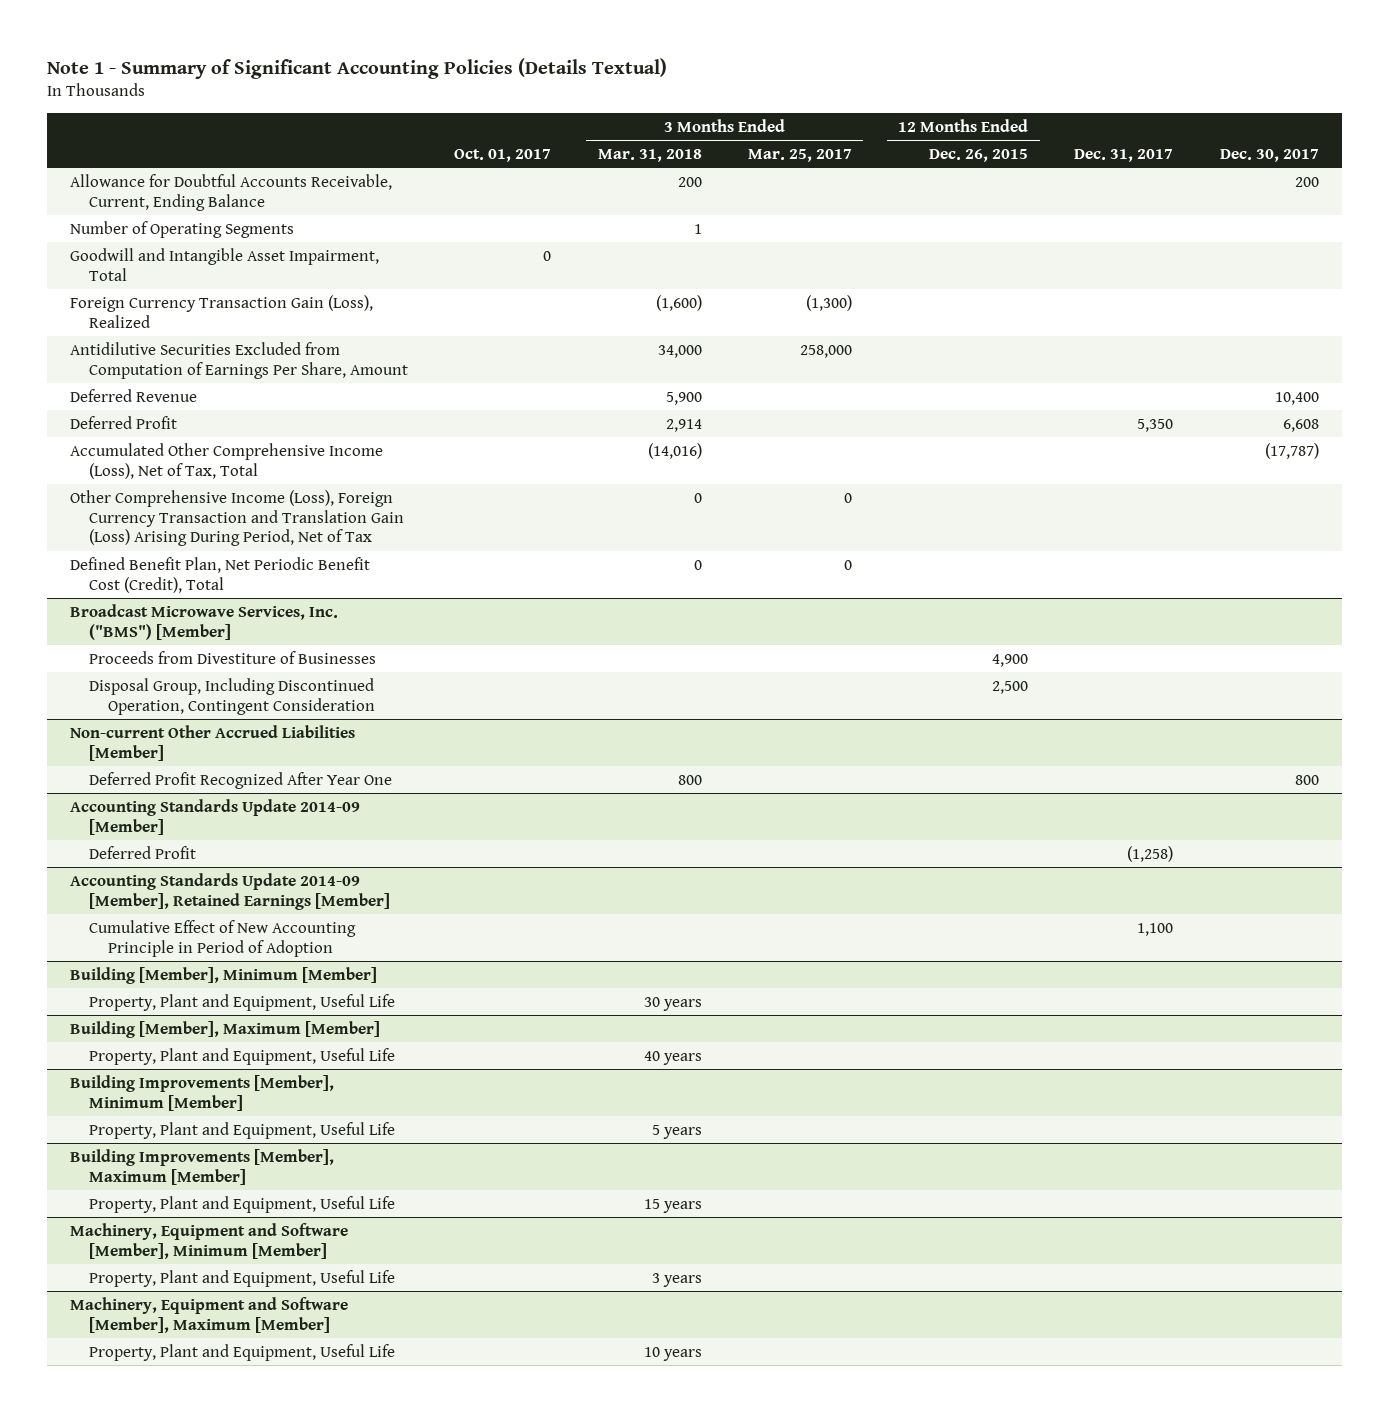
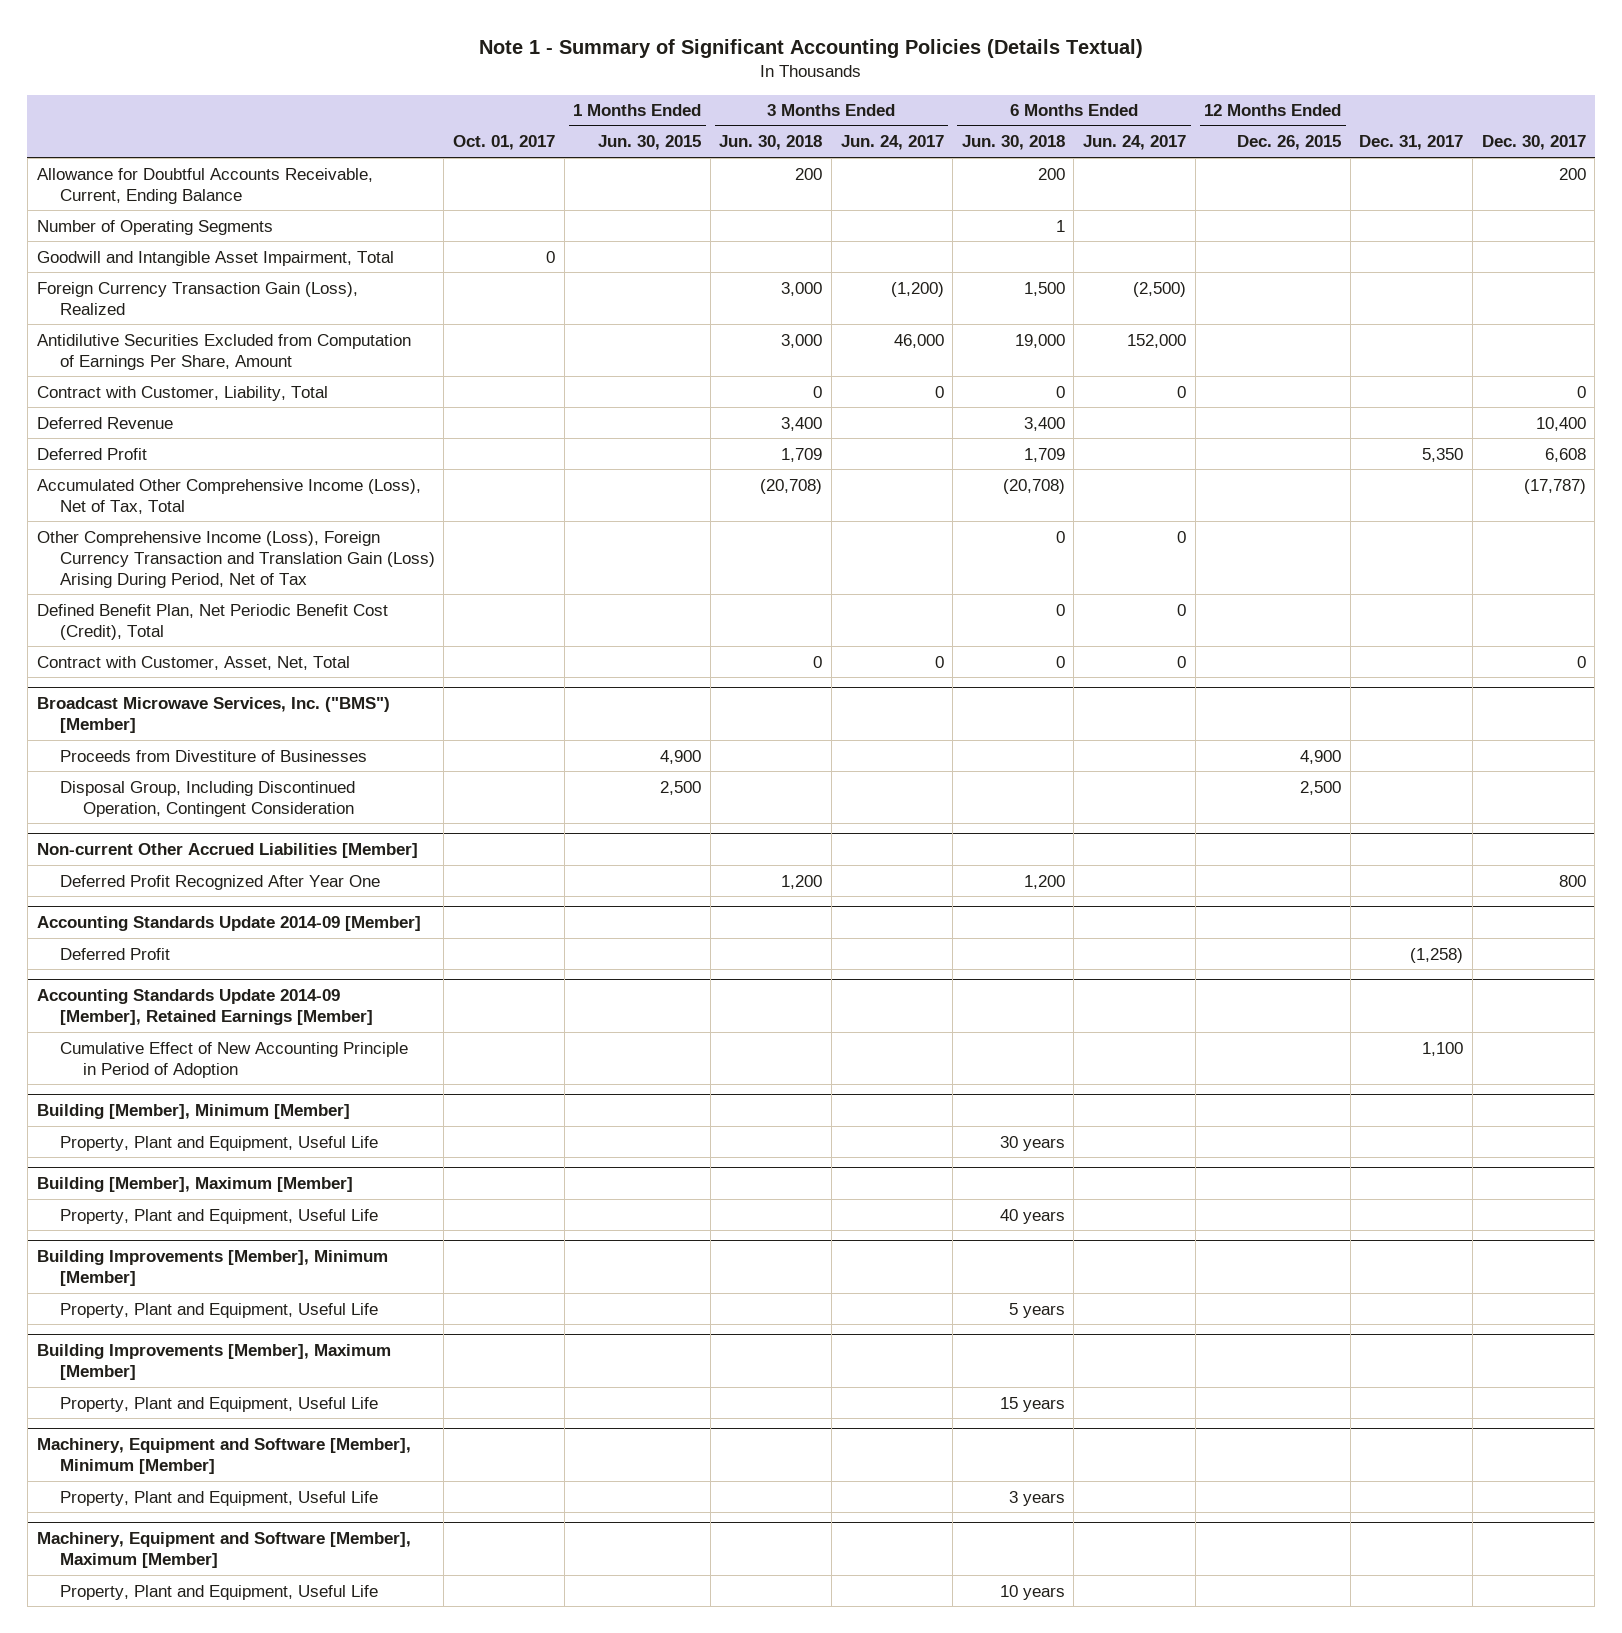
- | Oct. 01, 2017 | 3 Months Ended Mar. 31, 2018 | 3 Months Ended Mar. 25, 2017 | 12 Months Ended Dec. 26, 2015 | Dec. 31, 2017 | Dec. 30, 2017
+ | Oct. 01, 2017 | 1 Months Ended Jun. 30, 2015 | 3 Months Ended Jun. 30, 2018 | 3 Months Ended Jun. 24, 2017 | 6 Months Ended Jun. 30, 2018 | 6 Months Ended Jun. 24, 2017 | 12 Months Ended Dec. 26, 2015 | Dec. 31, 2017 | Dec. 30, 2017
+ Contract with Customer, Liability, Total | | | 0 | 0 | 0 | 0 | | | 0
+ Contract with Customer, Asset, Net, Total | | | 0 | 0 | 0 | 0 | | | 0

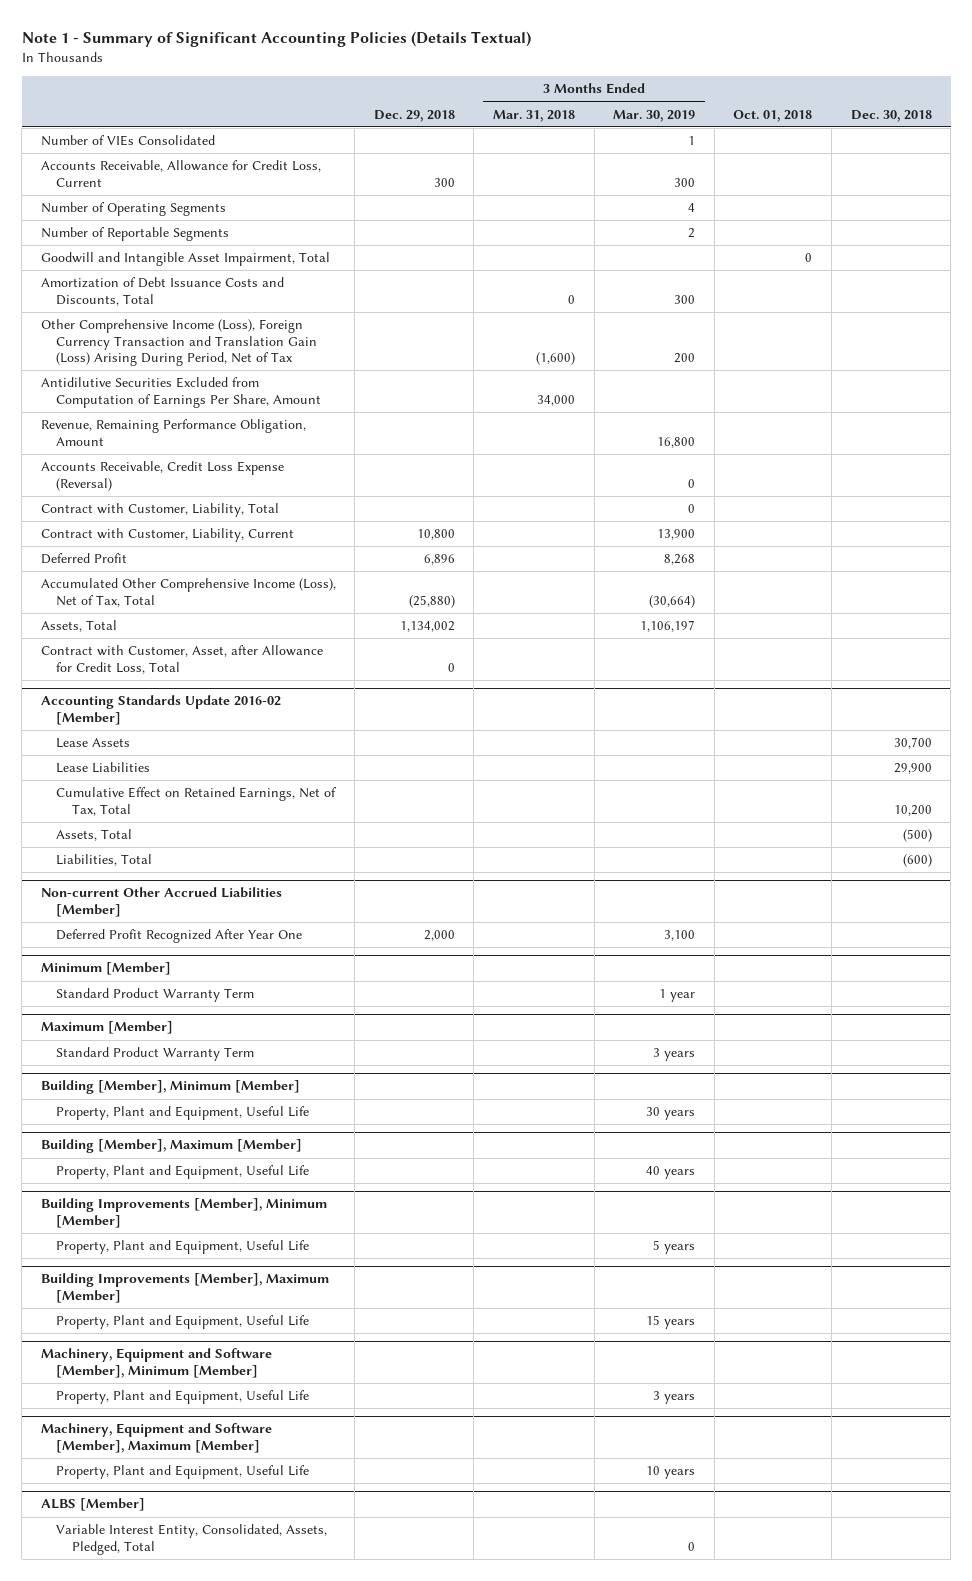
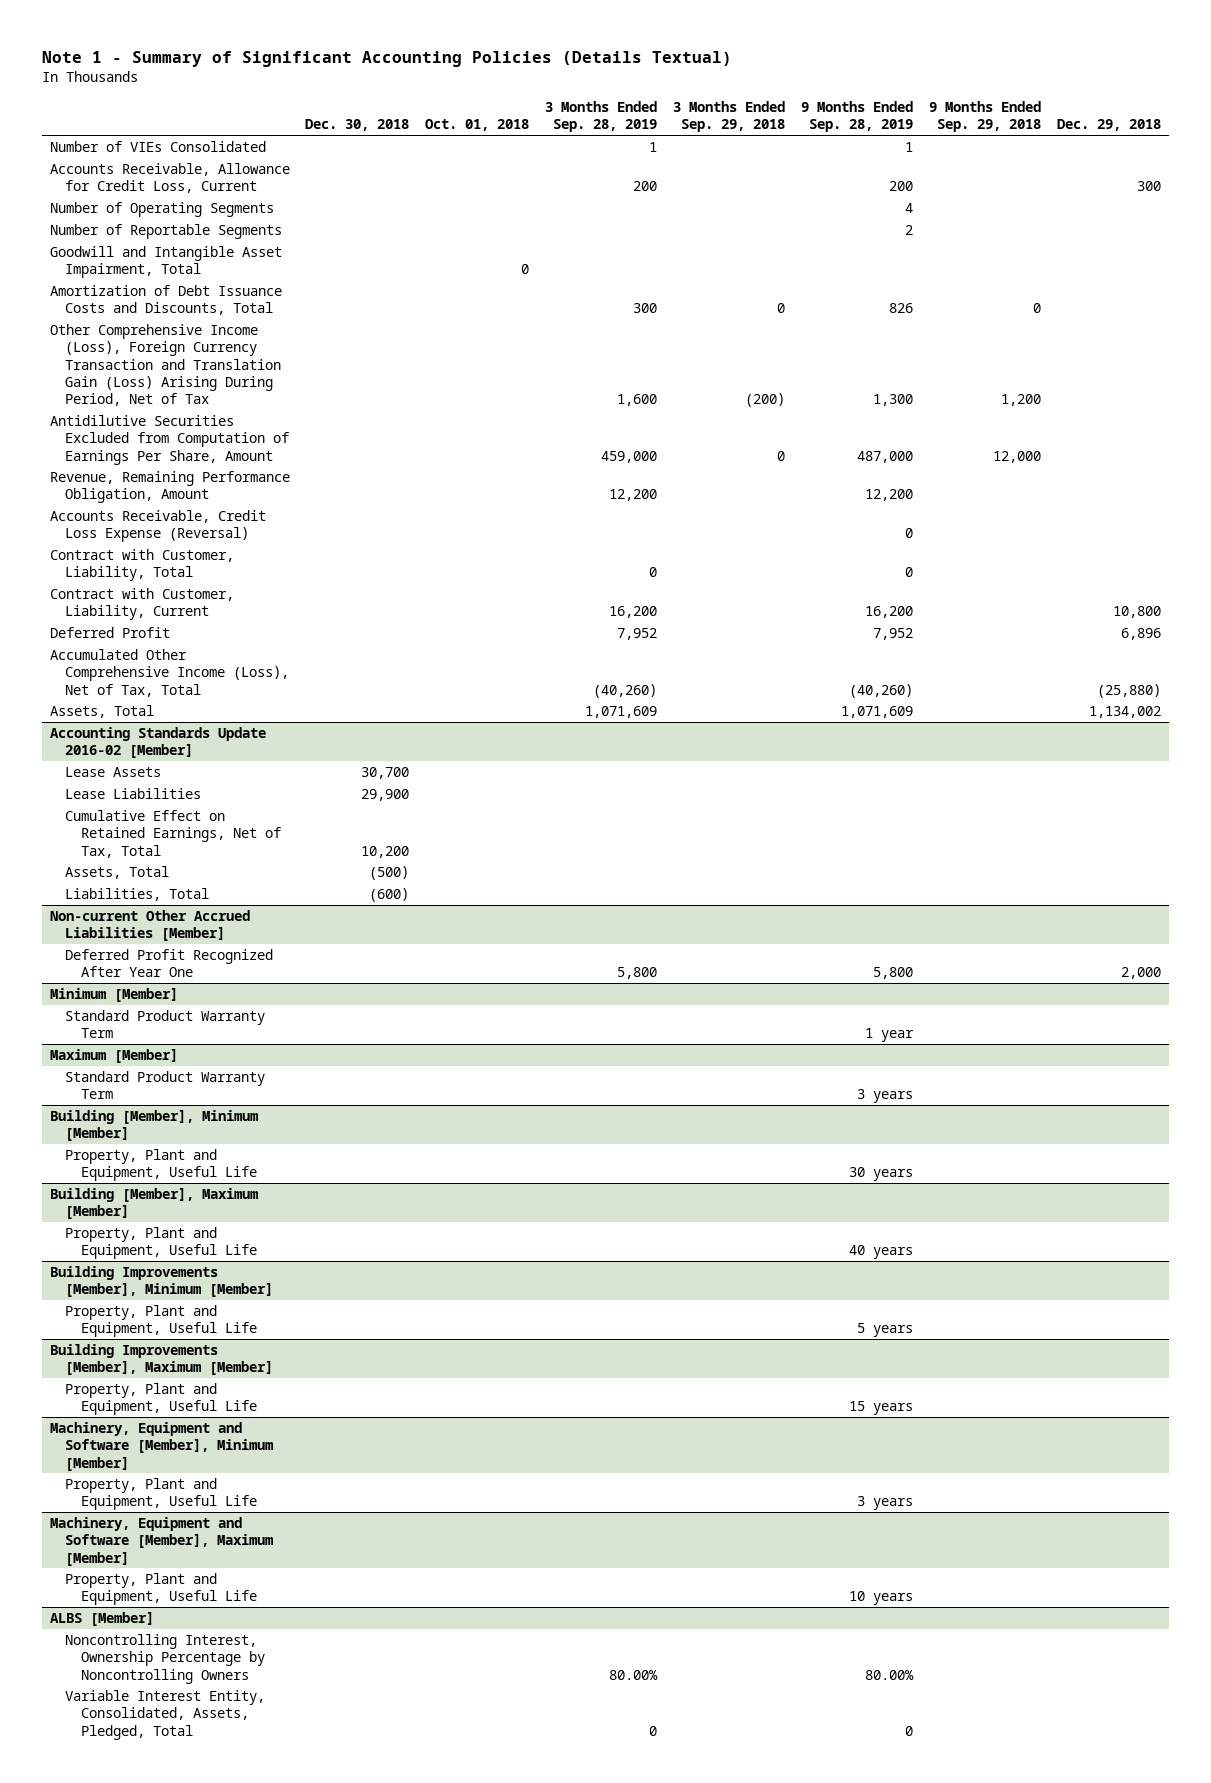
- | Dec. 29, 2018 | 3 Months Ended Mar. 31, 2018 | 3 Months Ended Mar. 30, 2019 | Oct. 01, 2018 | Dec. 30, 2018
+ | Dec. 30, 2018 | Oct. 01, 2018 | 3 Months Ended Sep. 28, 2019 | 3 Months Ended Sep. 29, 2018 | 9 Months Ended Sep. 28, 2019 | 9 Months Ended Sep. 29, 2018 | Dec. 29, 2018
- Contract with Customer, Asset, after Allowance for Credit Loss, Total | 0 | | | |
@ ALBS [Member]
+ Noncontrolling Interest, Ownership Percentage by Noncontrolling Owners | | | 80.00% | | 80.00% | |

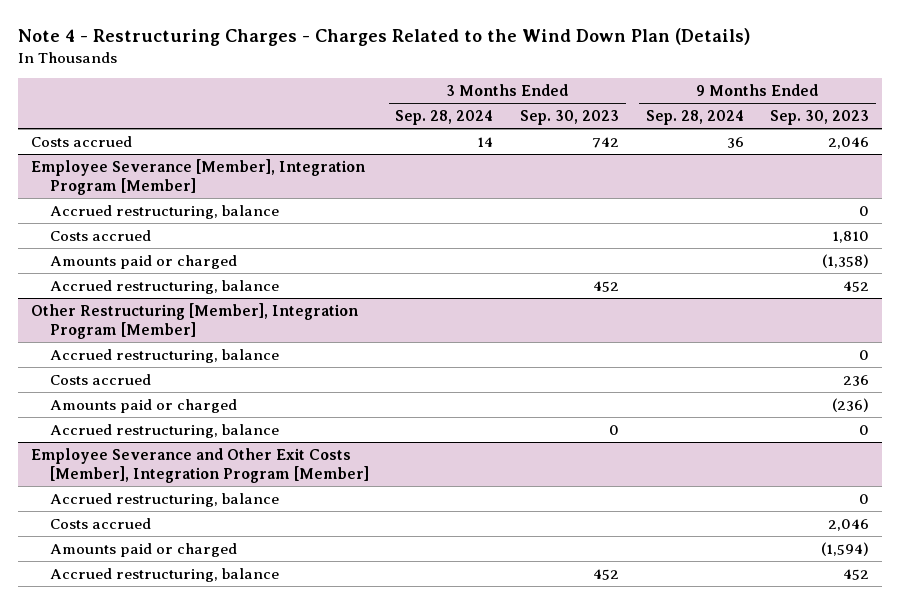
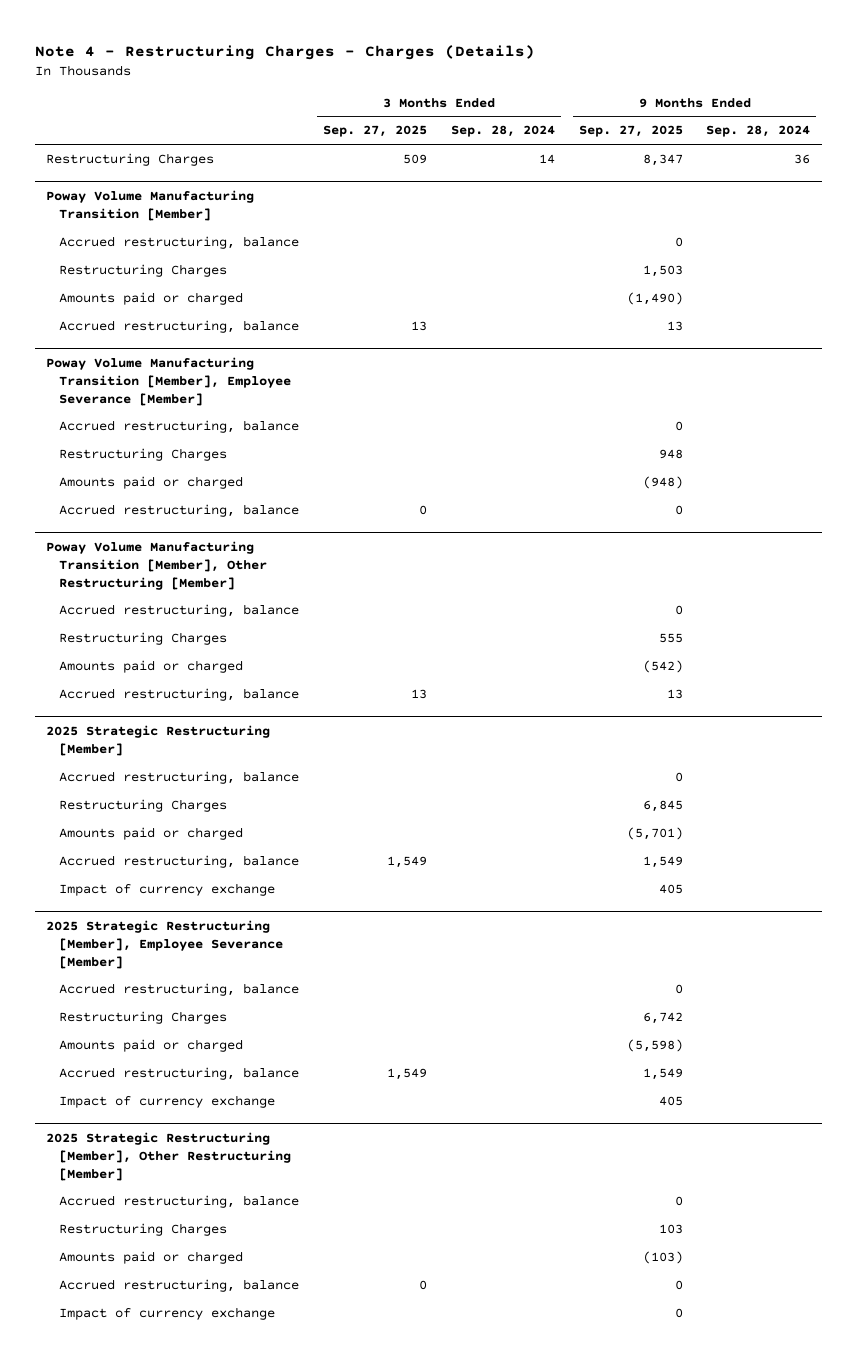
- Note 4 - Restructuring Charges - Charges Related to the Wind Down Plan (Details)
+ Note 4 - Restructuring Charges - Charges (Details)
- | 3 Months Ended Sep. 28, 2024 | 3 Months Ended Sep. 30, 2023 | 9 Months Ended Sep. 28, 2024 | 9 Months Ended Sep. 30, 2023
+ | 3 Months Ended Sep. 27, 2025 | 3 Months Ended Sep. 28, 2024 | 9 Months Ended Sep. 27, 2025 | 9 Months Ended Sep. 28, 2024
- Costs accrued | 14 | 742 | 36 | 2,046
- Employee Severance [Member], Integration Program [Member]
- Accrued restructuring, balance | | | | 0
- Costs accrued | | | | 1,810
- Amounts paid or charged | | | | (1,358)
- Accrued restructuring, balance | | 452 | | 452
- Other Restructuring [Member], Integration Program [Member]
- Accrued restructuring, balance | | | | 0
- Costs accrued | | | | 236
- Amounts paid or charged | | | | (236)
- Accrued restructuring, balance | | 0 | | 0
- Employee Severance and Other Exit Costs [Member], Integration Program [Member]
- Accrued restructuring, balance | | | | 0
- Costs accrued | | | | 2,046
- Amounts paid or charged | | | | (1,594)
- Accrued restructuring, balance | | 452 | | 452
+ Restructuring Charges | 509 | 14 | 8,347 | 36
+ Poway Volume Manufacturing Transition [Member]
+ Accrued restructuring, balance | | | 0 |
+ Restructuring Charges | | | 1,503 |
+ Amounts paid or charged | | | (1,490) |
+ Accrued restructuring, balance | 13 | | 13 |
+ Poway Volume Manufacturing Transition [Member], Employee Severance [Member]
+ Accrued restructuring, balance | | | 0 |
+ Restructuring Charges | | | 948 |
+ Amounts paid or charged | | | (948) |
+ Accrued restructuring, balance | 0 | | 0 |
+ Poway Volume Manufacturing Transition [Member], Other Restructuring [Member]
+ Accrued restructuring, balance | | | 0 |
+ Restructuring Charges | | | 555 |
+ Amounts paid or charged | | | (542) |
+ Accrued restructuring, balance | 13 | | 13 |
+ 2025 Strategic Restructuring [Member]
+ Accrued restructuring, balance | | | 0 |
+ Restructuring Charges | | | 6,845 |
+ Amounts paid or charged | | | (5,701) |
+ Accrued restructuring, balance | 1,549 | | 1,549 |
+ Impact of currency exchange | | | 405 |
+ 2025 Strategic Restructuring [Member], Employee Severance [Member]
+ Accrued restructuring, balance | | | 0 |
+ Restructuring Charges | | | 6,742 |
+ Amounts paid or charged | | | (5,598) |
+ Accrued restructuring, balance | 1,549 | | 1,549 |
+ Impact of currency exchange | | | 405 |
+ 2025 Strategic Restructuring [Member], Other Restructuring [Member]
+ Accrued restructuring, balance | | | 0 |
+ Restructuring Charges | | | 103 |
+ Amounts paid or charged | | | (103) |
+ Accrued restructuring, balance | 0 | | 0 |
+ Impact of currency exchange | | | 0 |

